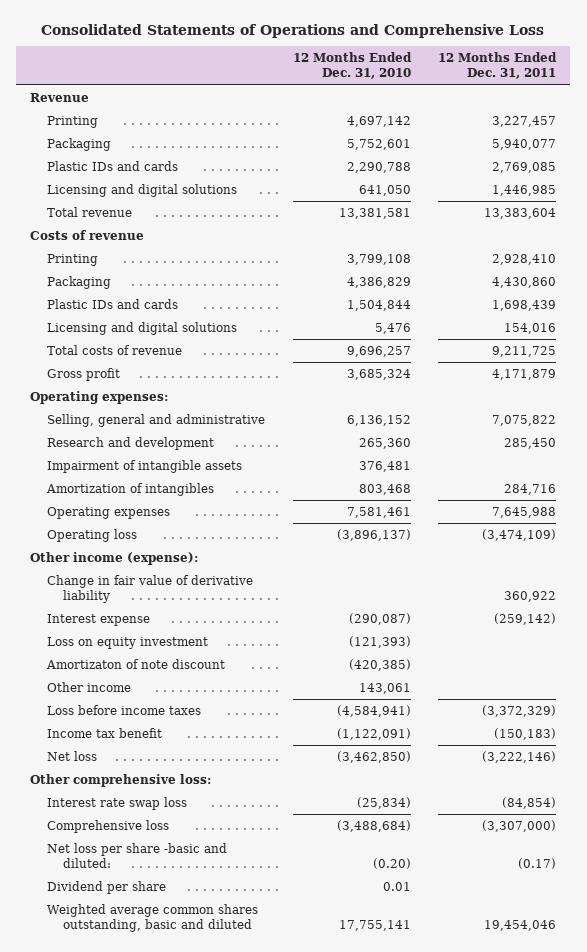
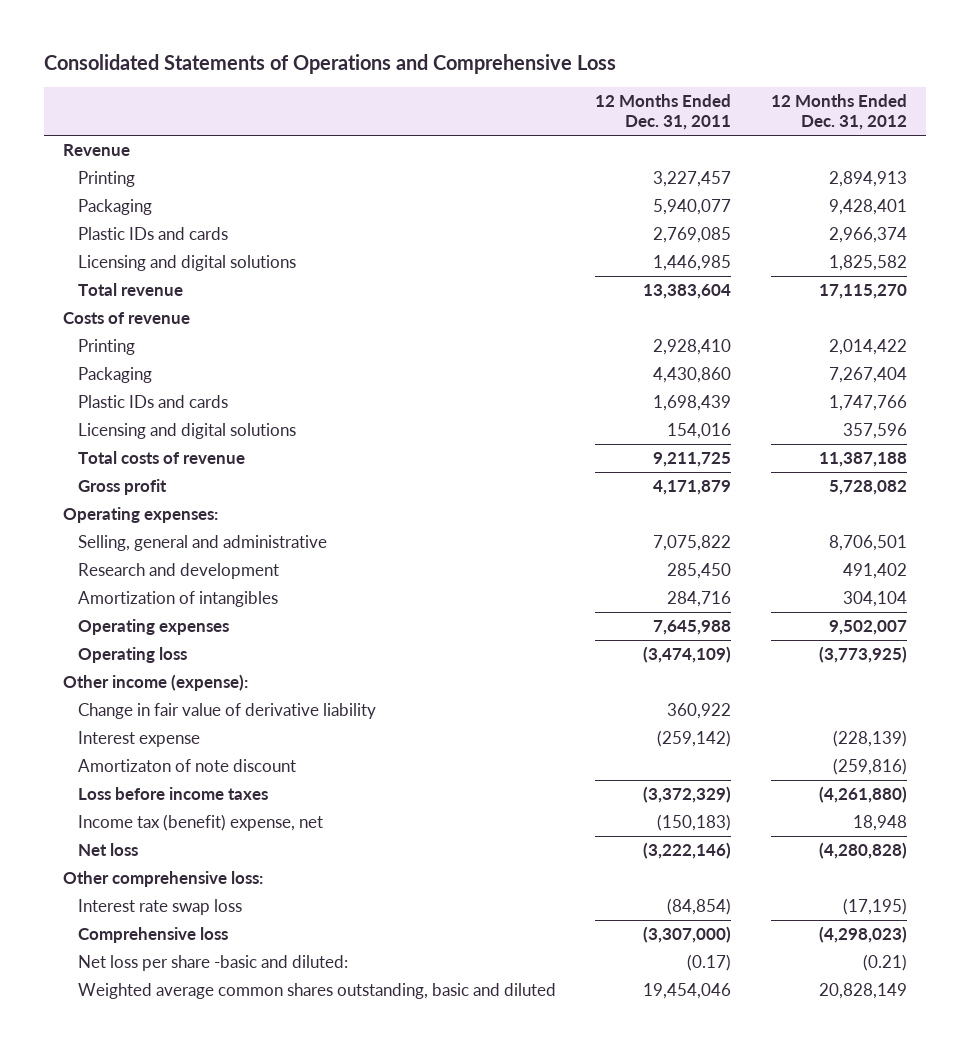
- | 12 Months Ended Dec. 31, 2010 | 12 Months Ended Dec. 31, 2011
+ | 12 Months Ended Dec. 31, 2011 | 12 Months Ended Dec. 31, 2012
- Impairment of intangible assets | 376,481 |
- Loss on equity investment | (121,393) |
- Other income | 143,061 |
- Income tax benefit | (1,122,091) | (150,183)
+ Income tax (benefit) expense, net | (150,183) | 18,948
- Dividend per share | 0.01 |

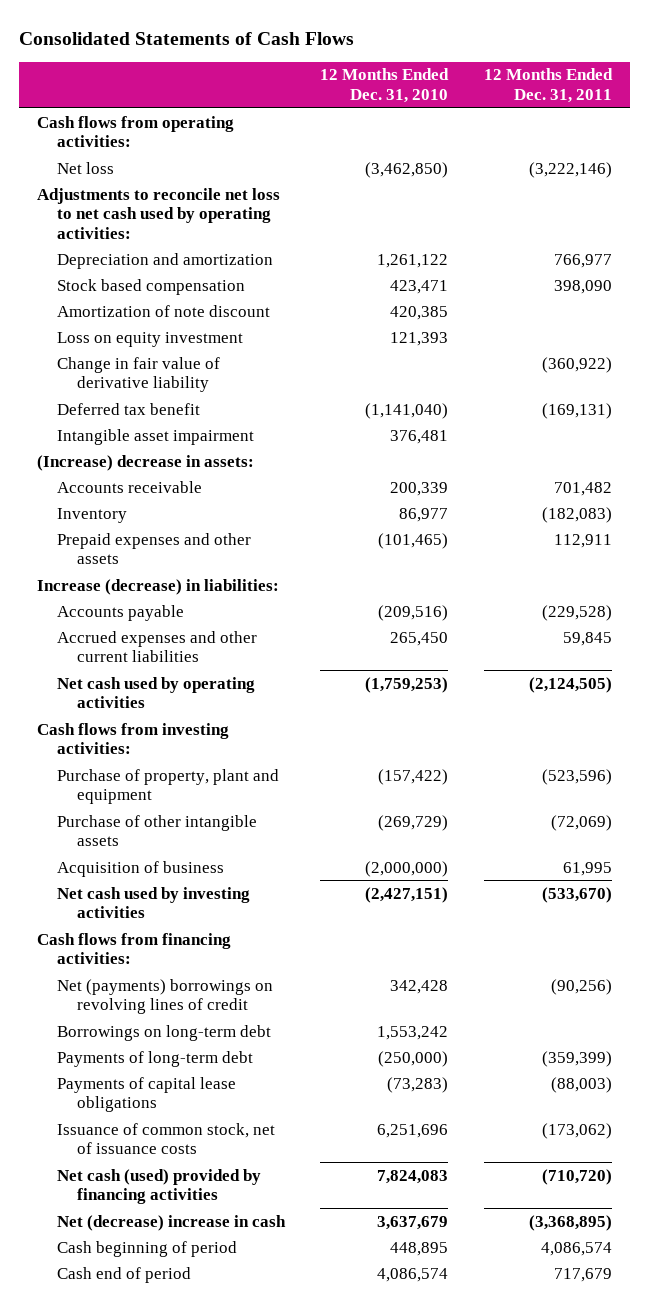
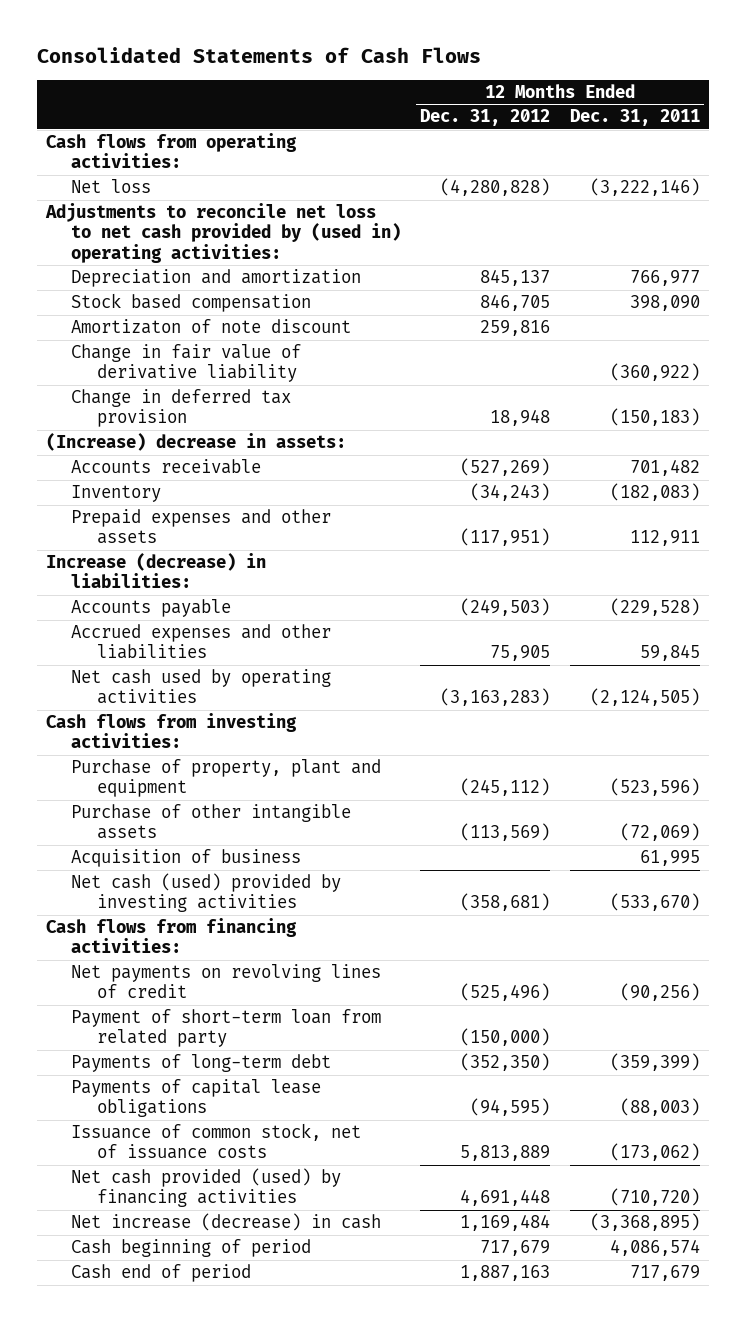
- | 12 Months Ended Dec. 31, 2010 | 12 Months Ended Dec. 31, 2011
+ | 12 Months Ended Dec. 31, 2012 | 12 Months Ended Dec. 31, 2011
- Adjustments to reconcile net loss to net cash used by operating activities:
+ Adjustments to reconcile net loss to net cash provided by (used in) operating activities:
- Amortization of note discount | 420,385 |
- Loss on equity investment | 121,393 |
+ Amortizaton of note discount | 259,816 |
- Deferred tax benefit | (1,141,040) | (169,131)
- Intangible asset impairment | 376,481 |
+ Change in deferred tax provision | 18,948 | (150,183)
- Accrued expenses and other current liabilities | 265,450 | 59,845
+ Accrued expenses and other liabilities | 75,905 | 59,845
- Net cash used by investing activities | (2,427,151) | (533,670)
+ Net cash (used) provided by investing activities | (358,681) | (533,670)
- Net (payments) borrowings on revolving lines of credit | 342,428 | (90,256)
- Borrowings on long-term debt | 1,553,242 |
+ Net payments on revolving lines of credit | (525,496) | (90,256)
+ Payment of short-term loan from related party | (150,000) |
- Net cash (used) provided by financing activities | 7,824,083 | (710,720)
- Net (decrease) increase in cash | 3,637,679 | (3,368,895)
+ Net cash provided (used) by financing activities | 4,691,448 | (710,720)
+ Net increase (decrease) in cash | 1,169,484 | (3,368,895)

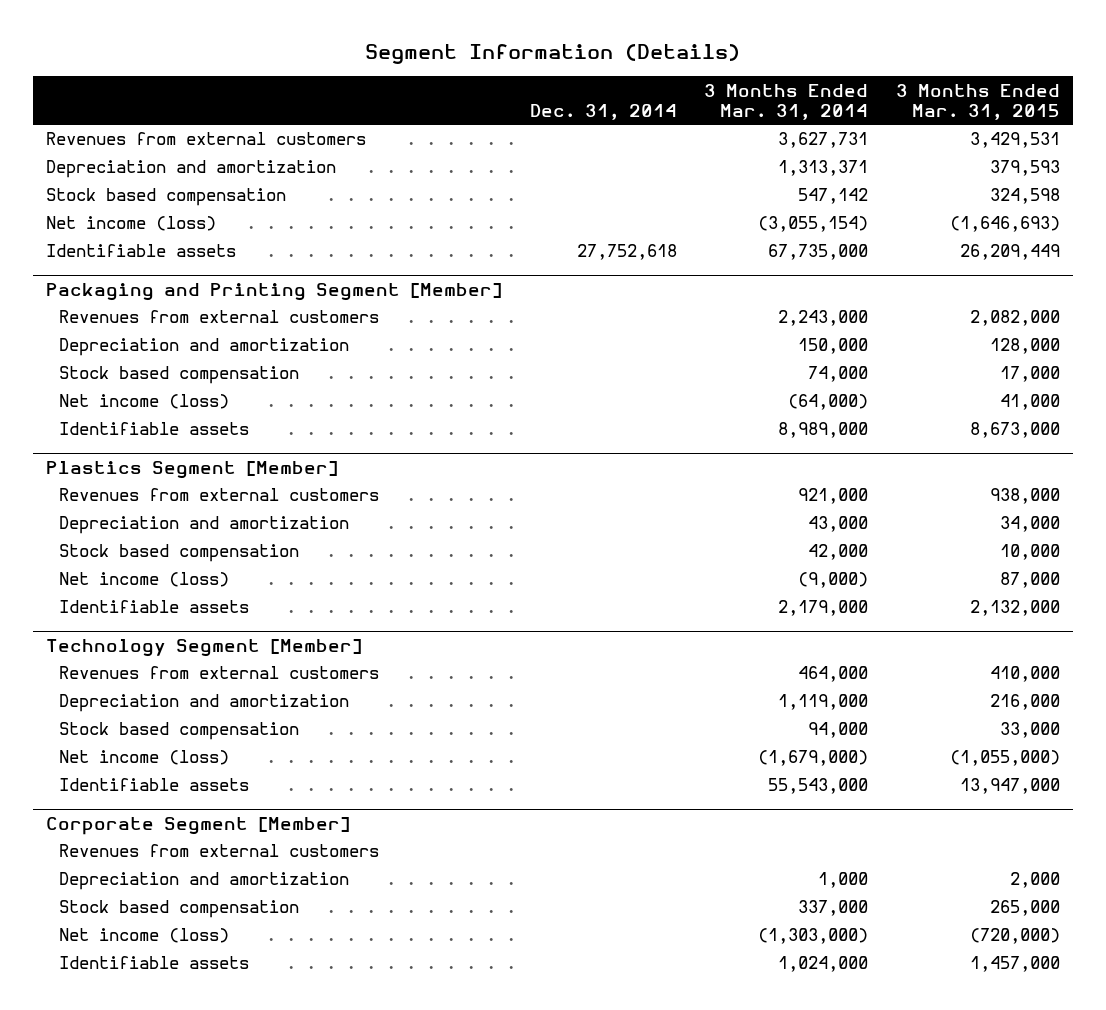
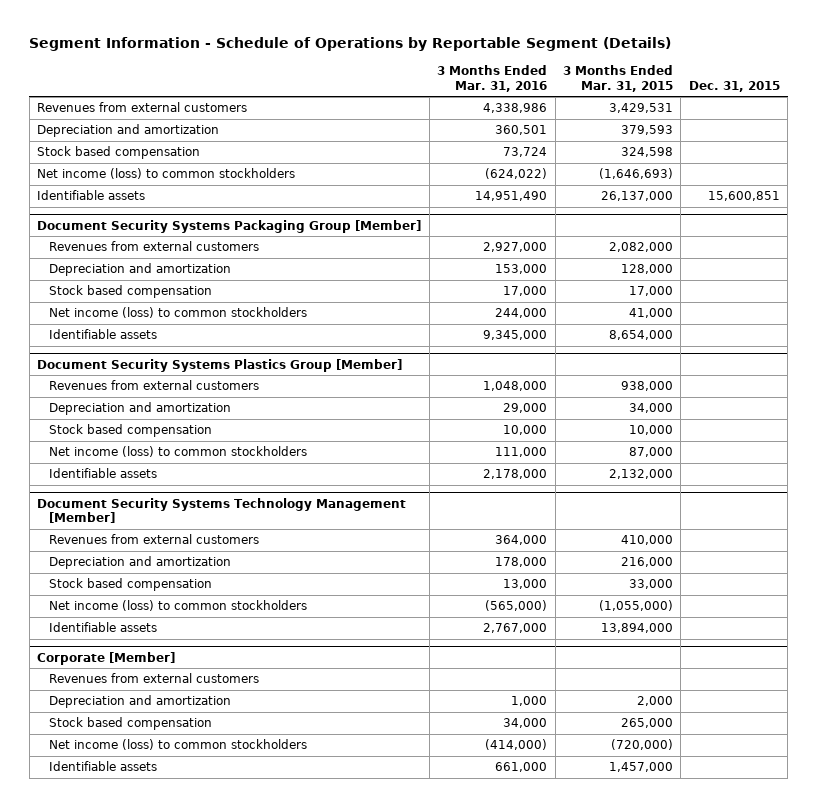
- Segment Information (Details)
+ Segment Information - Schedule of Operations by Reportable Segment (Details)
- | Dec. 31, 2014 | 3 Months Ended Mar. 31, 2014 | 3 Months Ended Mar. 31, 2015
+ | 3 Months Ended Mar. 31, 2016 | 3 Months Ended Mar. 31, 2015 | Dec. 31, 2015
- Net income (loss) | | (3,055,154) | (1,646,693)
- Identifiable assets | 27,752,618 | 67,735,000 | 26,209,449
- Packaging and Printing Segment [Member]
+ Net income (loss) to common stockholders | (624,022) | (1,646,693) |
+ Identifiable assets | 14,951,490 | 26,137,000 | 15,600,851
+ Document Security Systems Packaging Group [Member]
- Net income (loss) | | (64,000) | 41,000
- Identifiable assets | | 8,989,000 | 8,673,000
- Plastics Segment [Member]
+ Net income (loss) to common stockholders | 244,000 | 41,000 |
+ Identifiable assets | 9,345,000 | 8,654,000 |
+ Document Security Systems Plastics Group [Member]
- Net income (loss) | | (9,000) | 87,000
+ Net income (loss) to common stockholders | 111,000 | 87,000 |
- Technology Segment [Member]
+ Document Security Systems Technology Management [Member]
- Net income (loss) | | (1,679,000) | (1,055,000)
- Identifiable assets | | 55,543,000 | 13,947,000
- Corporate Segment [Member]
+ Net income (loss) to common stockholders | (565,000) | (1,055,000) |
+ Identifiable assets | 2,767,000 | 13,894,000 |
+ Corporate [Member]
- Net income (loss) | | (1,303,000) | (720,000)
+ Net income (loss) to common stockholders | (414,000) | (720,000) |

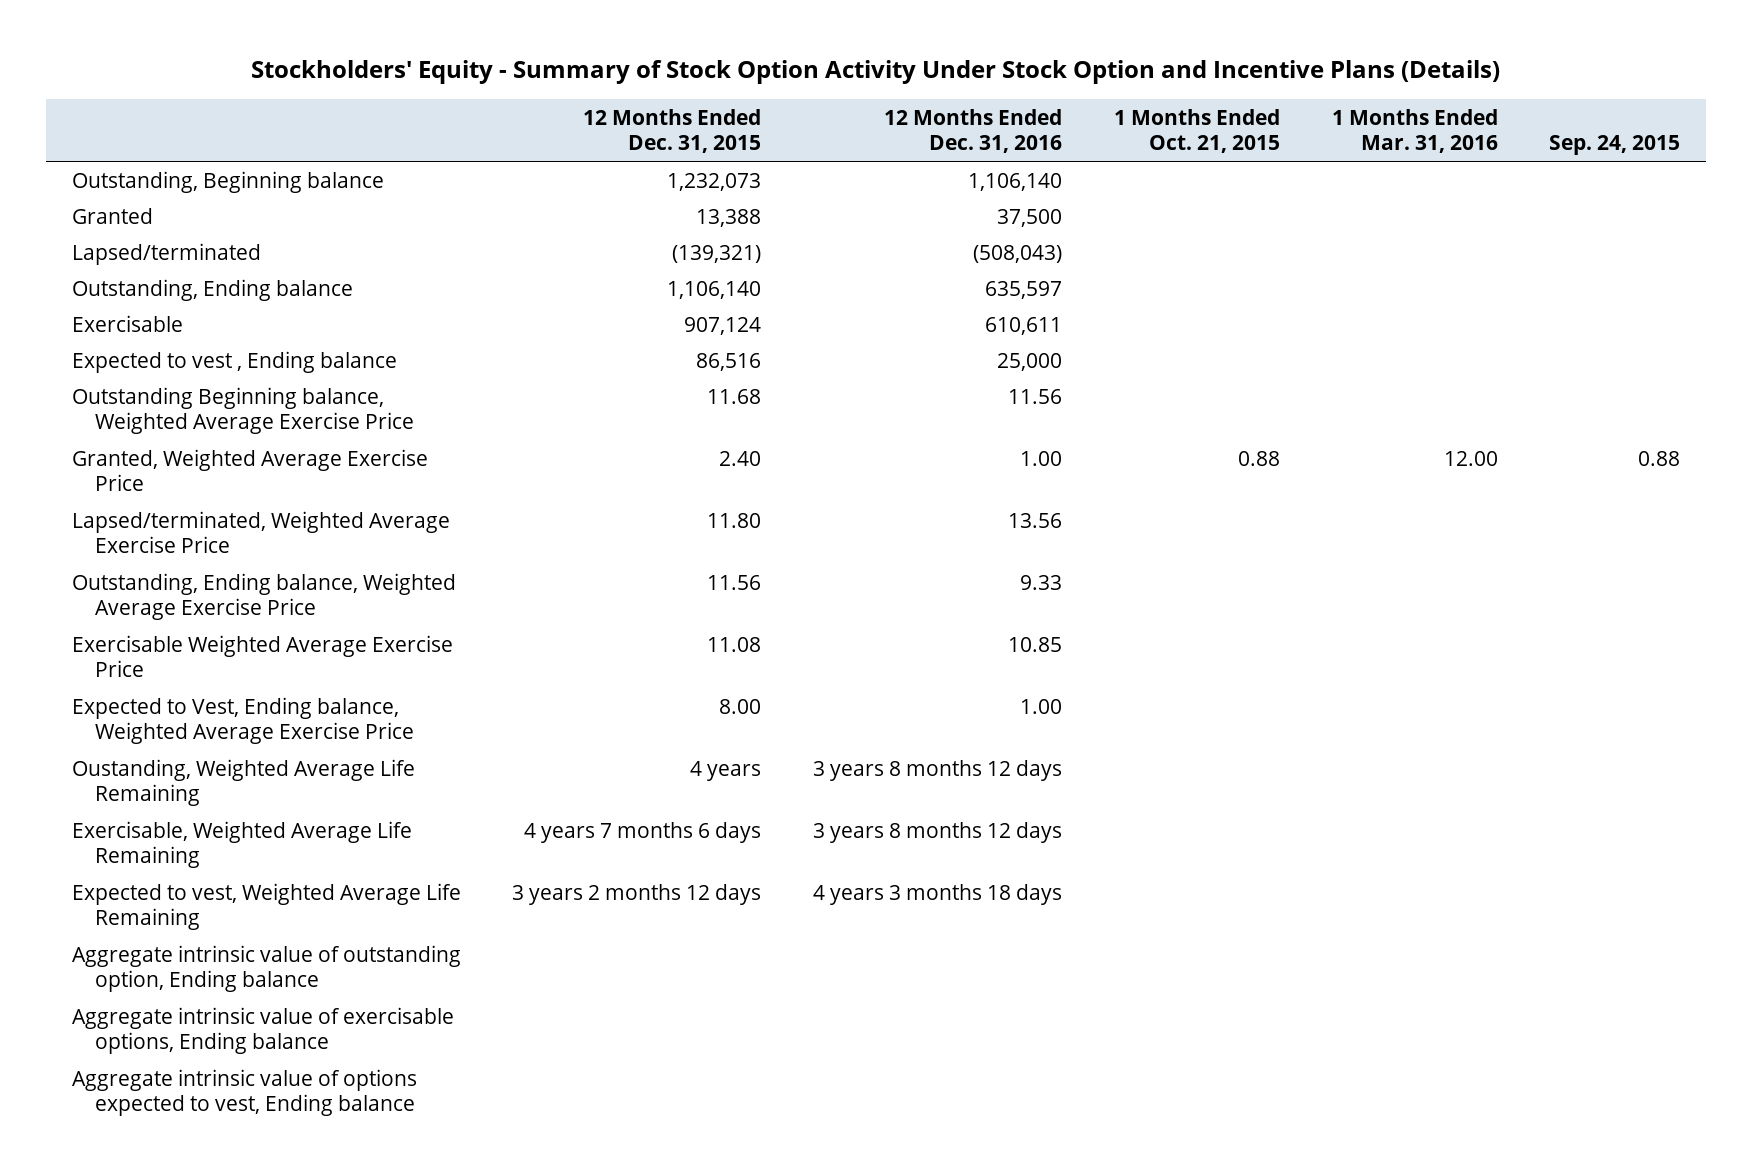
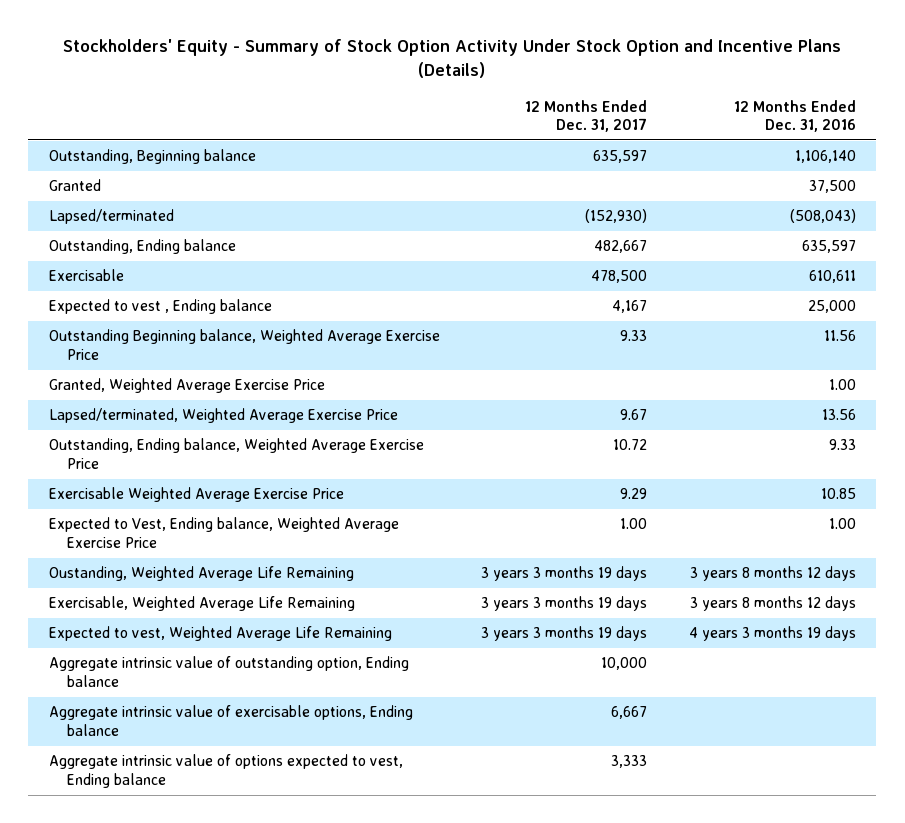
- | 12 Months Ended Dec. 31, 2015 | 12 Months Ended Dec. 31, 2016 | 1 Months Ended Oct. 21, 2015 | 1 Months Ended Mar. 31, 2016 | Sep. 24, 2015
+ | 12 Months Ended Dec. 31, 2017 | 12 Months Ended Dec. 31, 2016
- Expected to vest, Weighted Average Life Remaining | 3 years 2 months 12 days | 4 years 3 months 18 days | | |
+ Expected to vest, Weighted Average Life Remaining | 3 years 3 months 19 days | 4 years 3 months 19 days

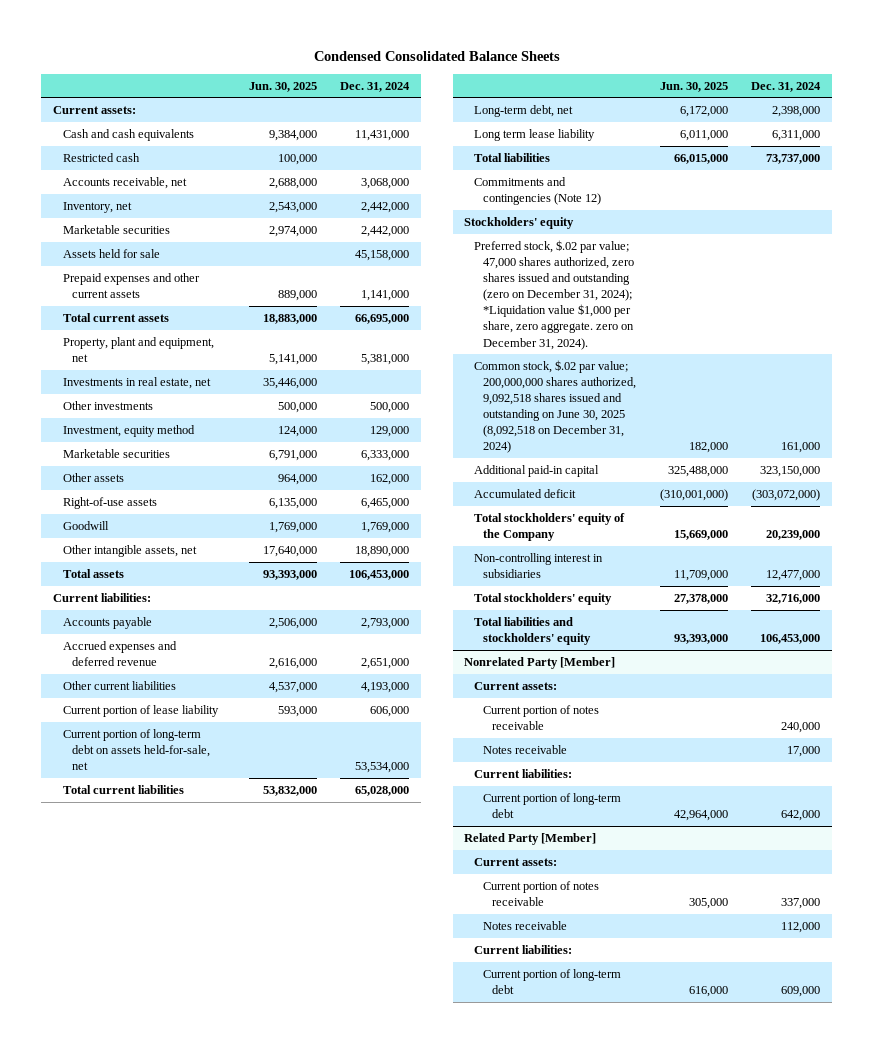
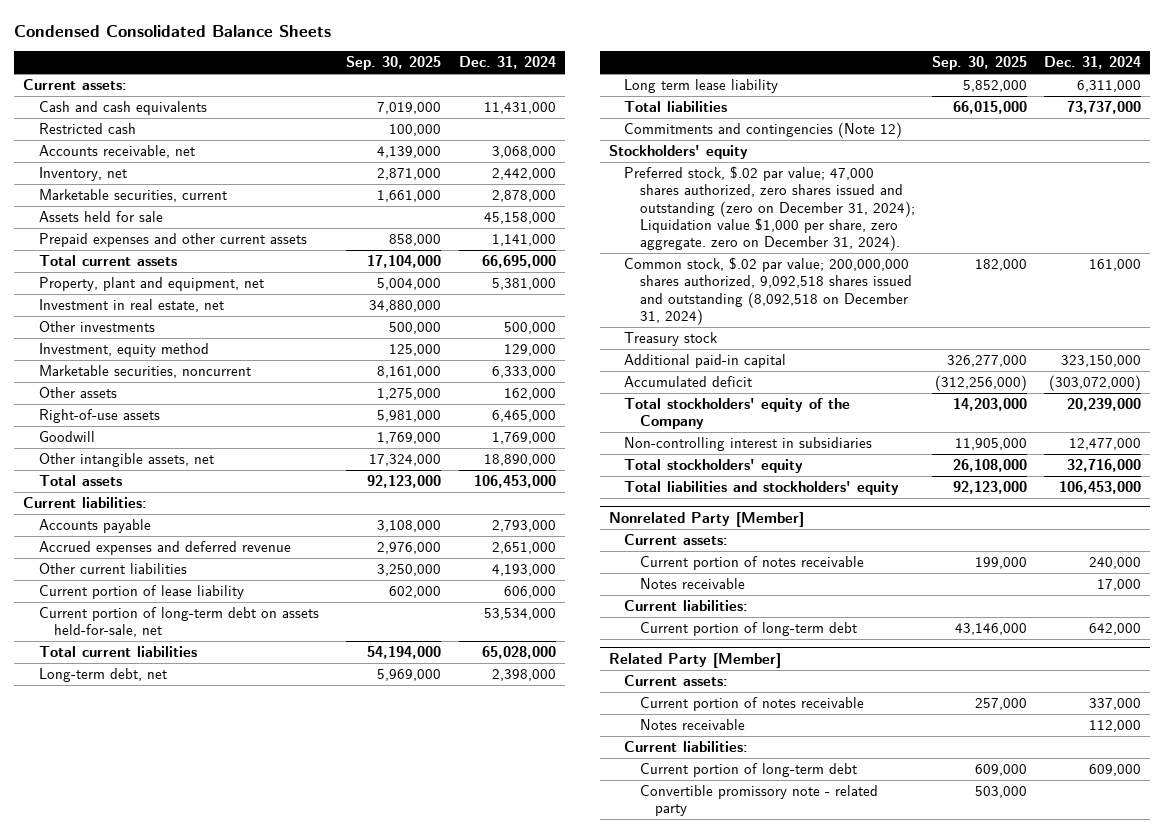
- | Jun. 30, 2025 | Dec. 31, 2024
+ | Sep. 30, 2025 | Dec. 31, 2024
- Marketable securities | 2,974,000 | 2,442,000
+ Marketable securities, current | 1,661,000 | 2,878,000
- Investments in real estate, net | 35,446,000 |
+ Investment in real estate, net | 34,880,000 |
- Marketable securities | 6,791,000 | 6,333,000
+ Marketable securities, noncurrent | 8,161,000 | 6,333,000
- Preferred stock, $.02 par value; 47,000 shares authorized, zero shares issued and outstanding (zero on December 31, 2024); *Liquidation value $1,000 per share, zero aggregate. zero on December 31, 2024).
- Common stock, $.02 par value; 200,000,000 shares authorized, 9,092,518 shares issued and outstanding on June 30, 2025 (8,092,518 on December 31, 2024) | 182,000 | 161,000
+ Preferred stock, $.02 par value; 47,000 shares authorized, zero shares issued and outstanding (zero on December 31, 2024); Liquidation value $1,000 per share, zero aggregate. zero on December 31, 2024).
+ Common stock, $.02 par value; 200,000,000 shares authorized, 9,092,518 shares issued and outstanding (8,092,518 on December 31, 2024) | 182,000 | 161,000
+ Treasury stock
@ Related Party [Member]
+ Convertible promissory note - related party | 503,000 |

